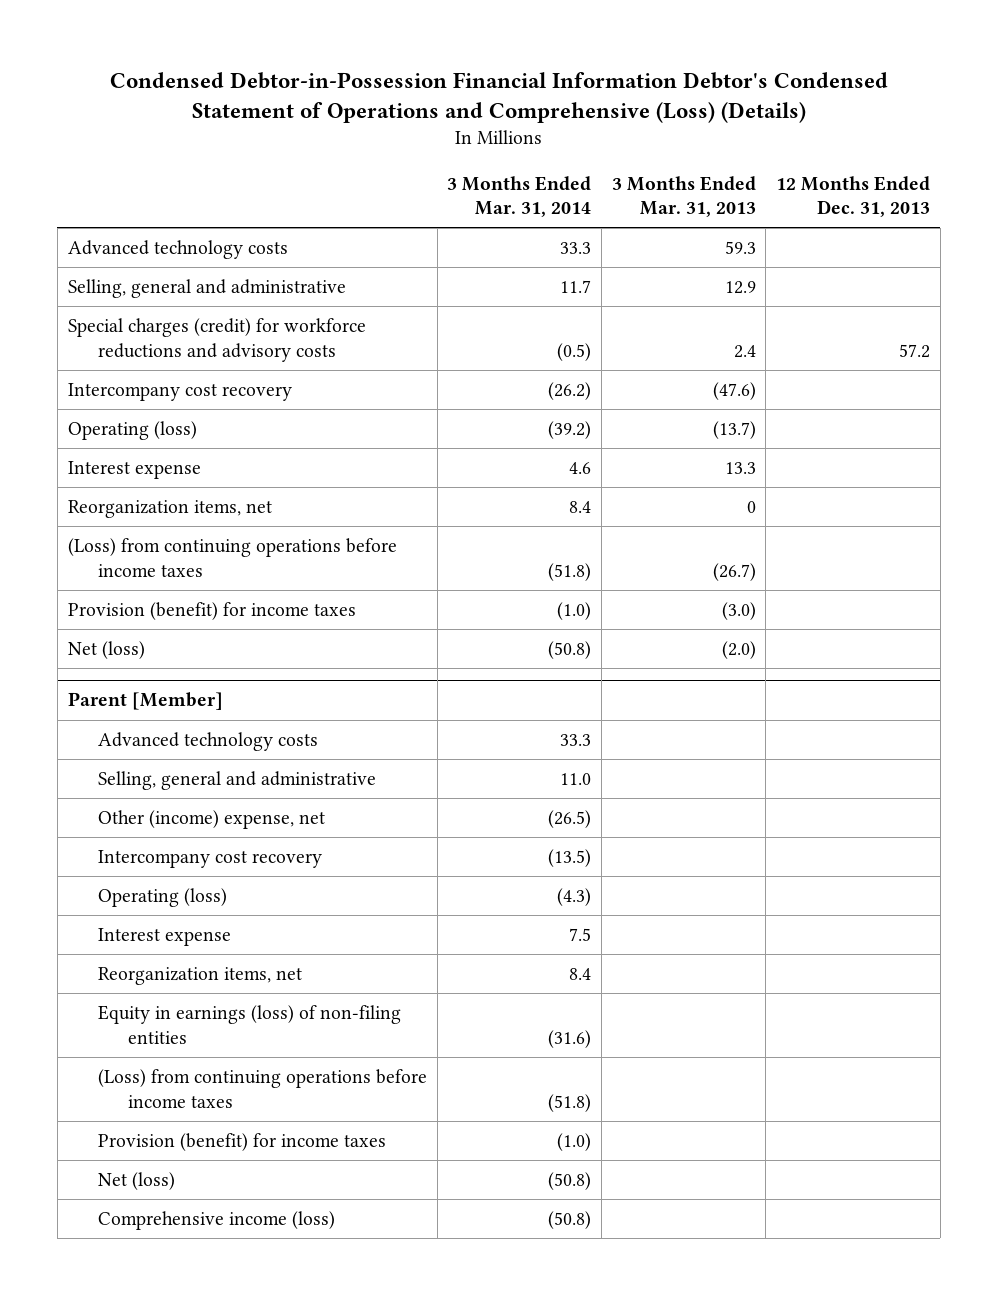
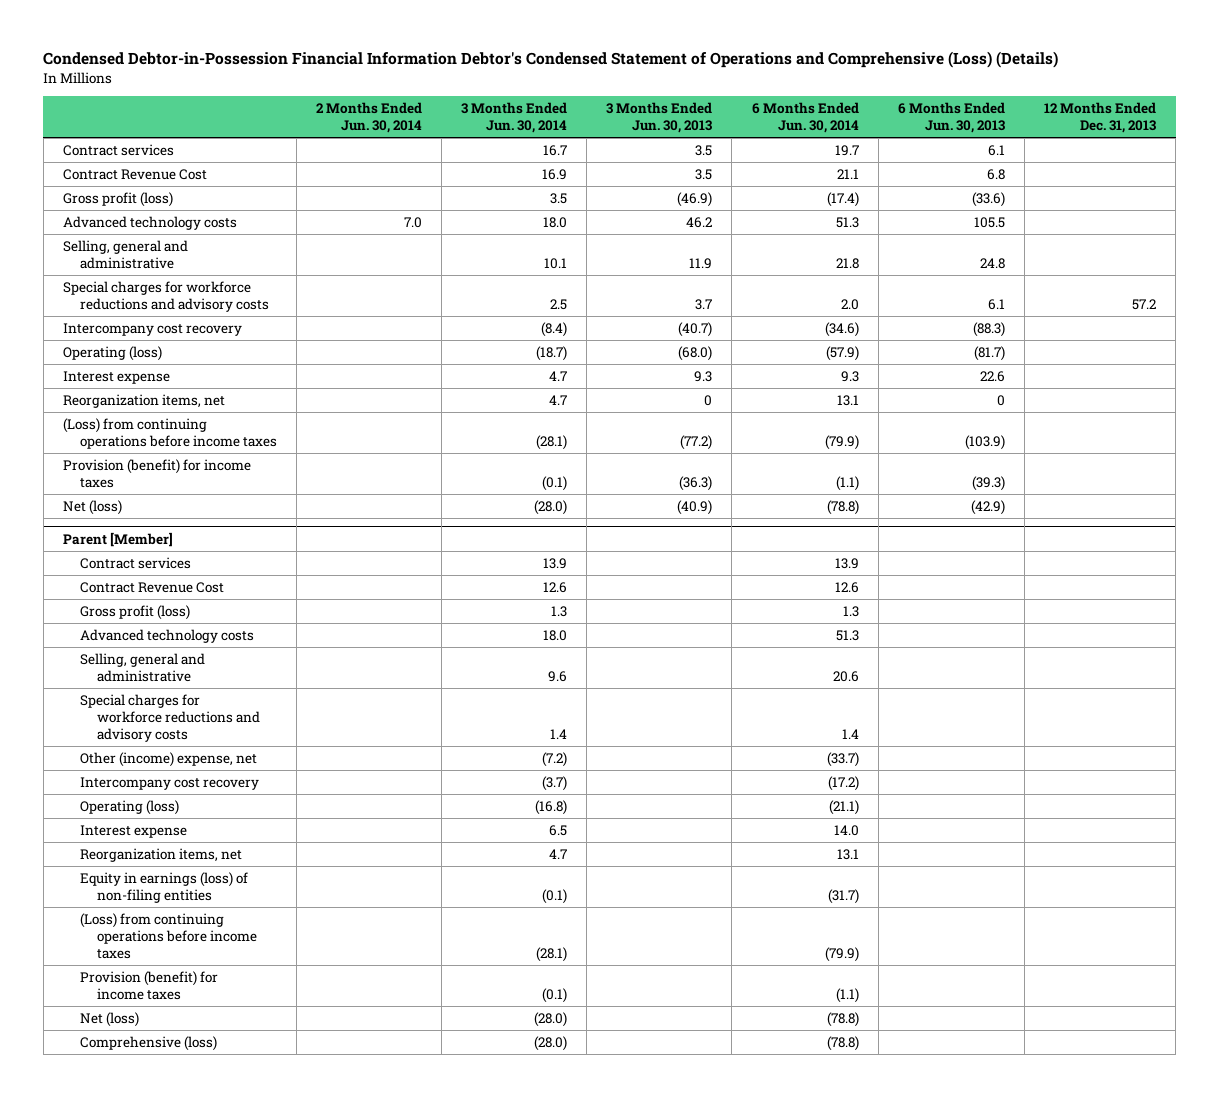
- | 3 Months Ended Mar. 31, 2014 | 3 Months Ended Mar. 31, 2013 | 12 Months Ended Dec. 31, 2013
+ | 2 Months Ended Jun. 30, 2014 | 3 Months Ended Jun. 30, 2014 | 3 Months Ended Jun. 30, 2013 | 6 Months Ended Jun. 30, 2014 | 6 Months Ended Jun. 30, 2013 | 12 Months Ended Dec. 31, 2013
+ Contract services | | 16.7 | 3.5 | 19.7 | 6.1 |
+ Contract Revenue Cost | | 16.9 | 3.5 | 21.1 | 6.8 |
+ Gross profit (loss) | | 3.5 | (46.9) | (17.4) | (33.6) |
- Special charges (credit) for workforce reductions and advisory costs | (0.5) | 2.4 | 57.2
+ Special charges for workforce reductions and advisory costs | | 2.5 | 3.7 | 2.0 | 6.1 | 57.2
@ Parent [Member]
+ Contract services | | 13.9 | | 13.9 | |
+ Contract Revenue Cost | | 12.6 | | 12.6 | |
+ Gross profit (loss) | | 1.3 | | 1.3 | |
+ Special charges for workforce reductions and advisory costs | | 1.4 | | 1.4 | |
- Comprehensive income (loss) | (50.8) | |
+ Comprehensive (loss) | | (28.0) | | (78.8) | |

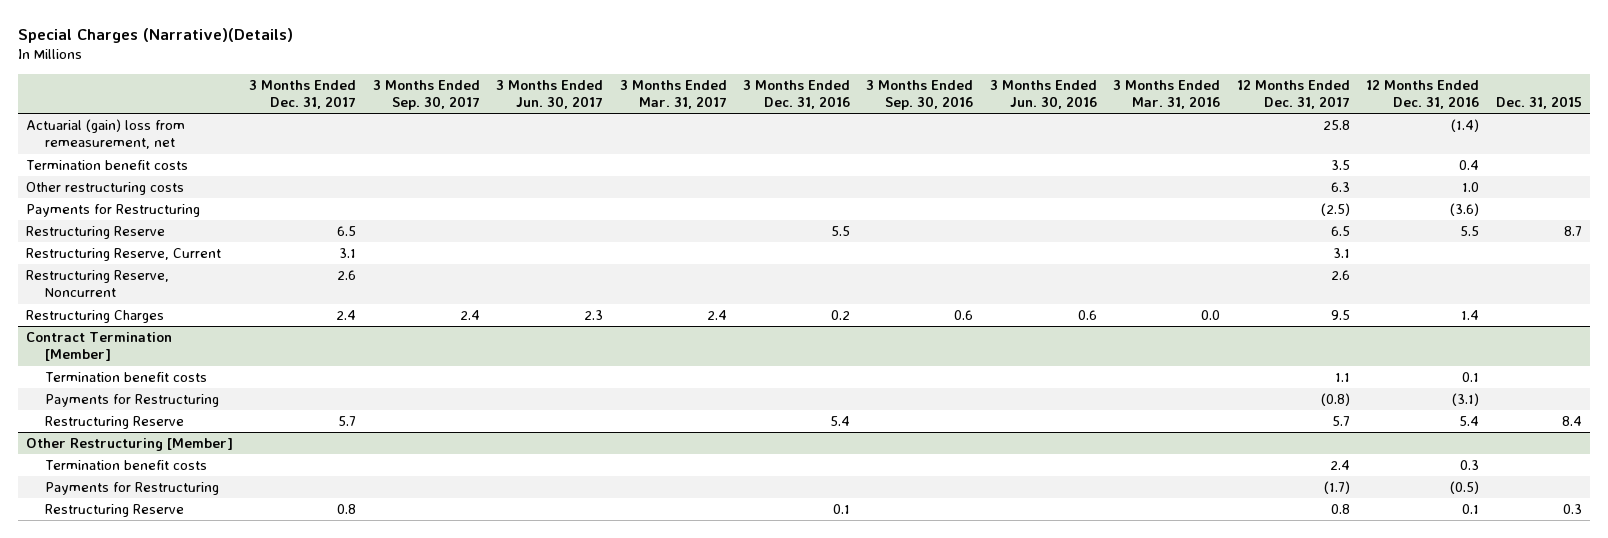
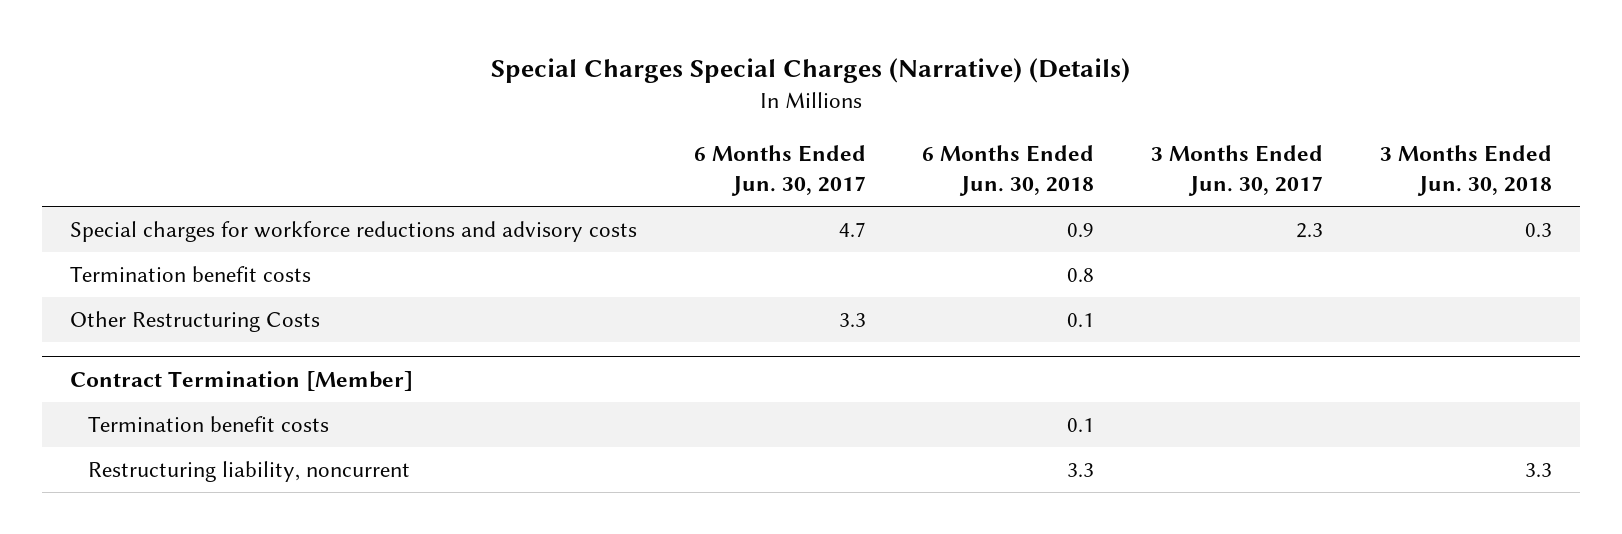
- Special Charges (Narrative)(Details)
+ Special Charges Special Charges (Narrative) (Details)
- | 3 Months Ended Dec. 31, 2017 | 3 Months Ended Sep. 30, 2017 | 3 Months Ended Jun. 30, 2017 | 3 Months Ended Mar. 31, 2017 | 3 Months Ended Dec. 31, 2016 | 3 Months Ended Sep. 30, 2016 | 3 Months Ended Jun. 30, 2016 | 3 Months Ended Mar. 31, 2016 | 12 Months Ended Dec. 31, 2017 | 12 Months Ended Dec. 31, 2016 | Dec. 31, 2015
+ | 6 Months Ended Jun. 30, 2017 | 6 Months Ended Jun. 30, 2018 | 3 Months Ended Jun. 30, 2017 | 3 Months Ended Jun. 30, 2018
- Actuarial (gain) loss from remeasurement, net | | | | | | | | | 25.8 | (1.4) |
+ Special charges for workforce reductions and advisory costs | 4.7 | 0.9 | 2.3 | 0.3
- Other restructuring costs | | | | | | | | | 6.3 | 1.0 |
- Payments for Restructuring | | | | | | | | | (2.5) | (3.6) |
- Restructuring Reserve | 6.5 | | | | 5.5 | | | | 6.5 | 5.5 | 8.7
- Restructuring Reserve, Current | 3.1 | | | | | | | | 3.1 | |
- Restructuring Reserve, Noncurrent | 2.6 | | | | | | | | 2.6 | |
- Restructuring Charges | 2.4 | 2.4 | 2.3 | 2.4 | 0.2 | 0.6 | 0.6 | 0.0 | 9.5 | 1.4 |
+ Other Restructuring Costs | 3.3 | 0.1 | |
@ Contract Termination [Member]
- Payments for Restructuring | | | | | | | | | (0.8) | (3.1) |
- Restructuring Reserve | 5.7 | | | | 5.4 | | | | 5.7 | 5.4 | 8.4
- Other Restructuring [Member]
- Termination benefit costs | | | | | | | | | 2.4 | 0.3 |
- Payments for Restructuring | | | | | | | | | (1.7) | (0.5) |
- Restructuring Reserve | 0.8 | | | | 0.1 | | | | 0.8 | 0.1 | 0.3
@ Contract Termination [Member]
+ Restructuring liability, noncurrent | | 3.3 | | 3.3

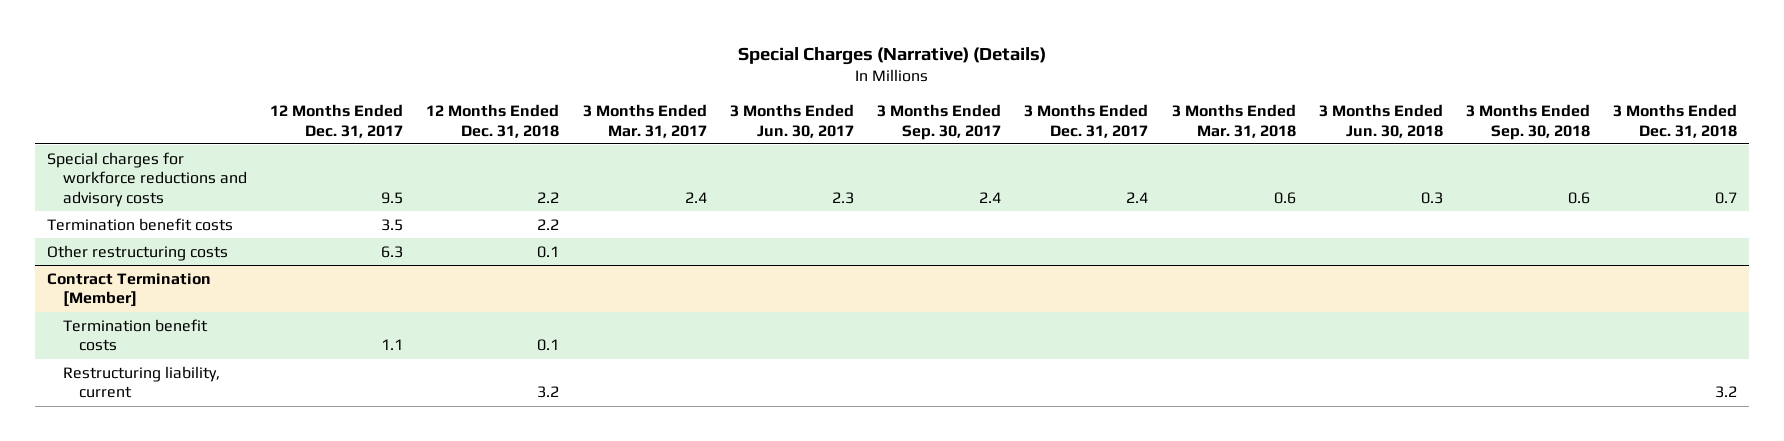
- Special Charges Special Charges (Narrative) (Details)
+ Special Charges (Narrative) (Details)
- | 6 Months Ended Jun. 30, 2017 | 6 Months Ended Jun. 30, 2018 | 3 Months Ended Jun. 30, 2017 | 3 Months Ended Jun. 30, 2018
+ | 12 Months Ended Dec. 31, 2017 | 12 Months Ended Dec. 31, 2018 | 3 Months Ended Mar. 31, 2017 | 3 Months Ended Jun. 30, 2017 | 3 Months Ended Sep. 30, 2017 | 3 Months Ended Dec. 31, 2017 | 3 Months Ended Mar. 31, 2018 | 3 Months Ended Jun. 30, 2018 | 3 Months Ended Sep. 30, 2018 | 3 Months Ended Dec. 31, 2018
- Other Restructuring Costs | 3.3 | 0.1 | |
+ Other restructuring costs | 6.3 | 0.1 | | | | | | | |
@ Contract Termination [Member]
- Restructuring liability, noncurrent | | 3.3 | | 3.3
+ Restructuring liability, current | | 3.2 | | | | | | | | 3.2

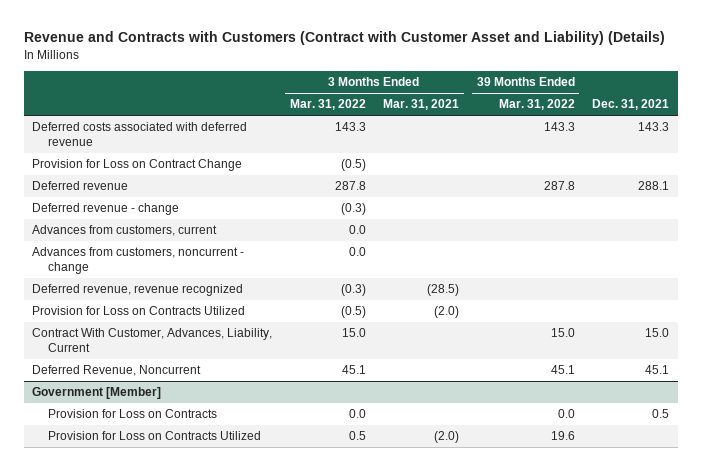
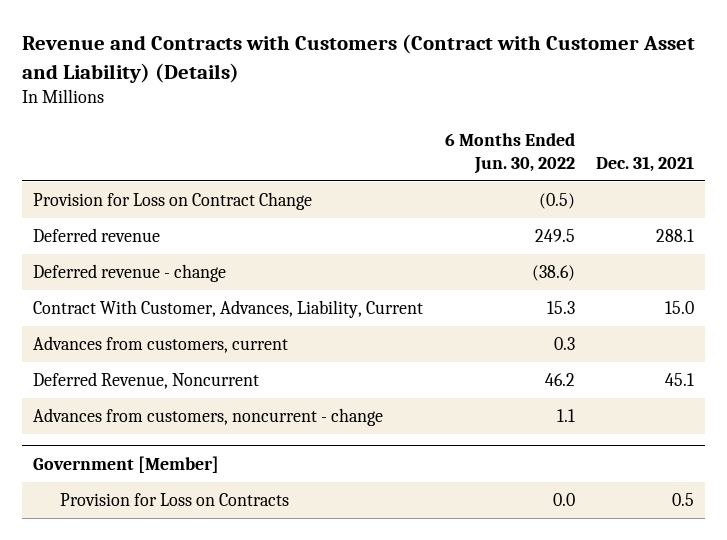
- | 3 Months Ended Mar. 31, 2022 | 3 Months Ended Mar. 31, 2021 | 39 Months Ended Mar. 31, 2022 | Dec. 31, 2021
+ | 6 Months Ended Jun. 30, 2022 | Dec. 31, 2021
- Deferred costs associated with deferred revenue | 143.3 | | 143.3 | 143.3
- Deferred revenue, revenue recognized | (0.3) | (28.5) | |
- Provision for Loss on Contracts Utilized | (0.5) | (2.0) | |
moved down: Advances from customers, current | 0.3 |
moved down: Advances from customers, noncurrent - change | 1.1 |
@ Government [Member]
- Provision for Loss on Contracts Utilized | 0.5 | (2.0) | 19.6 |

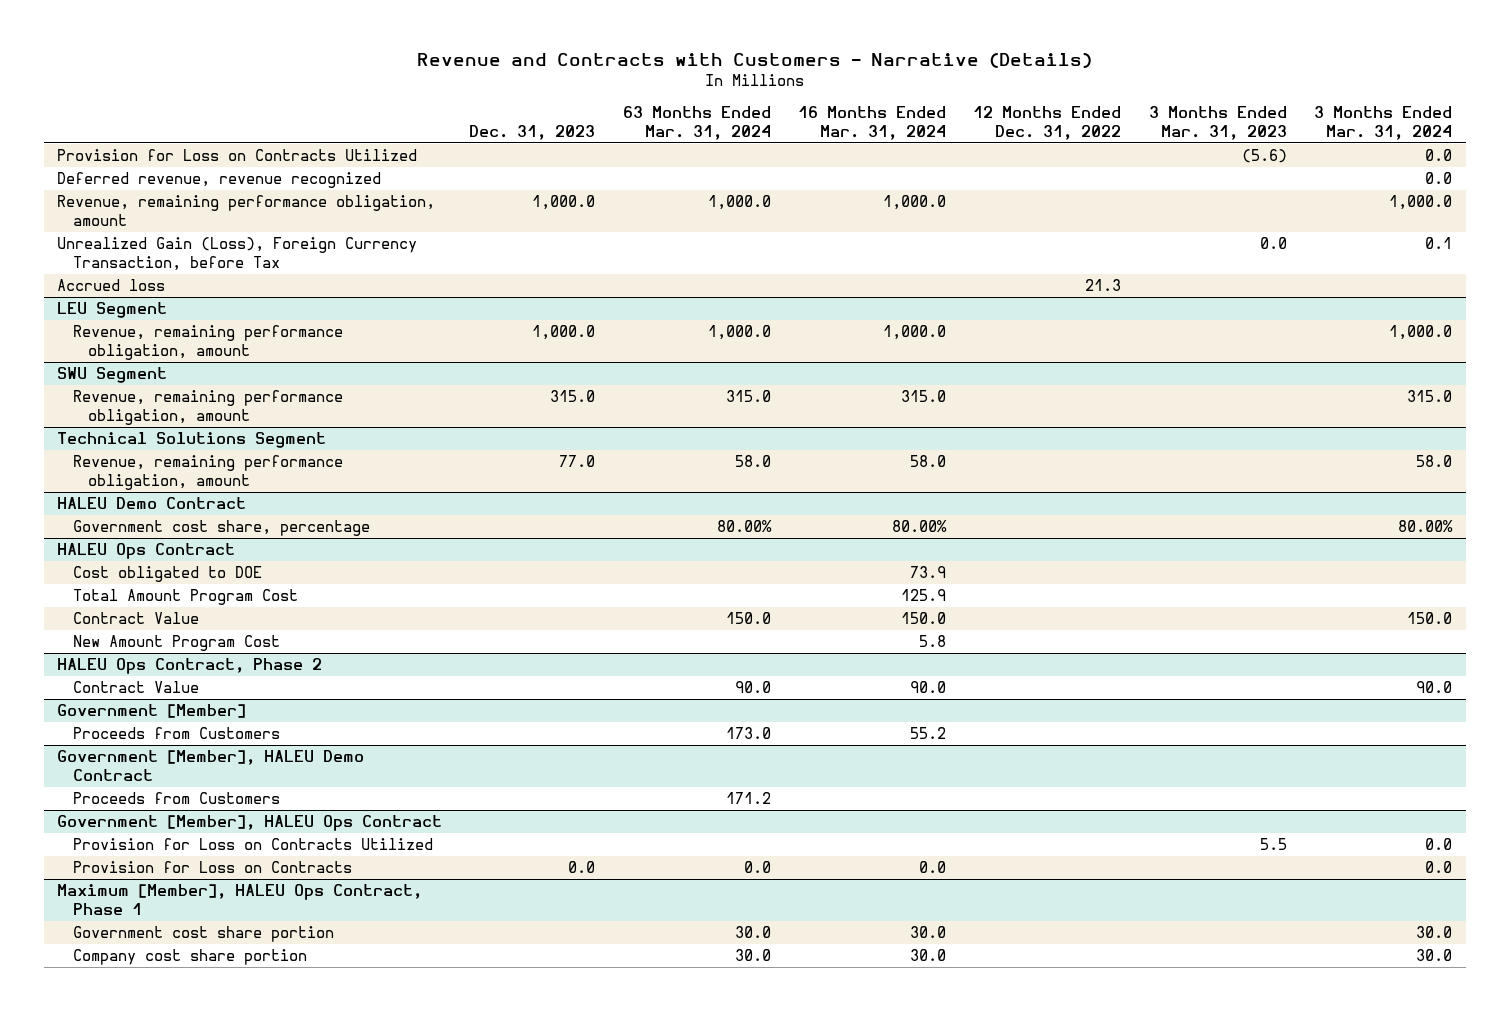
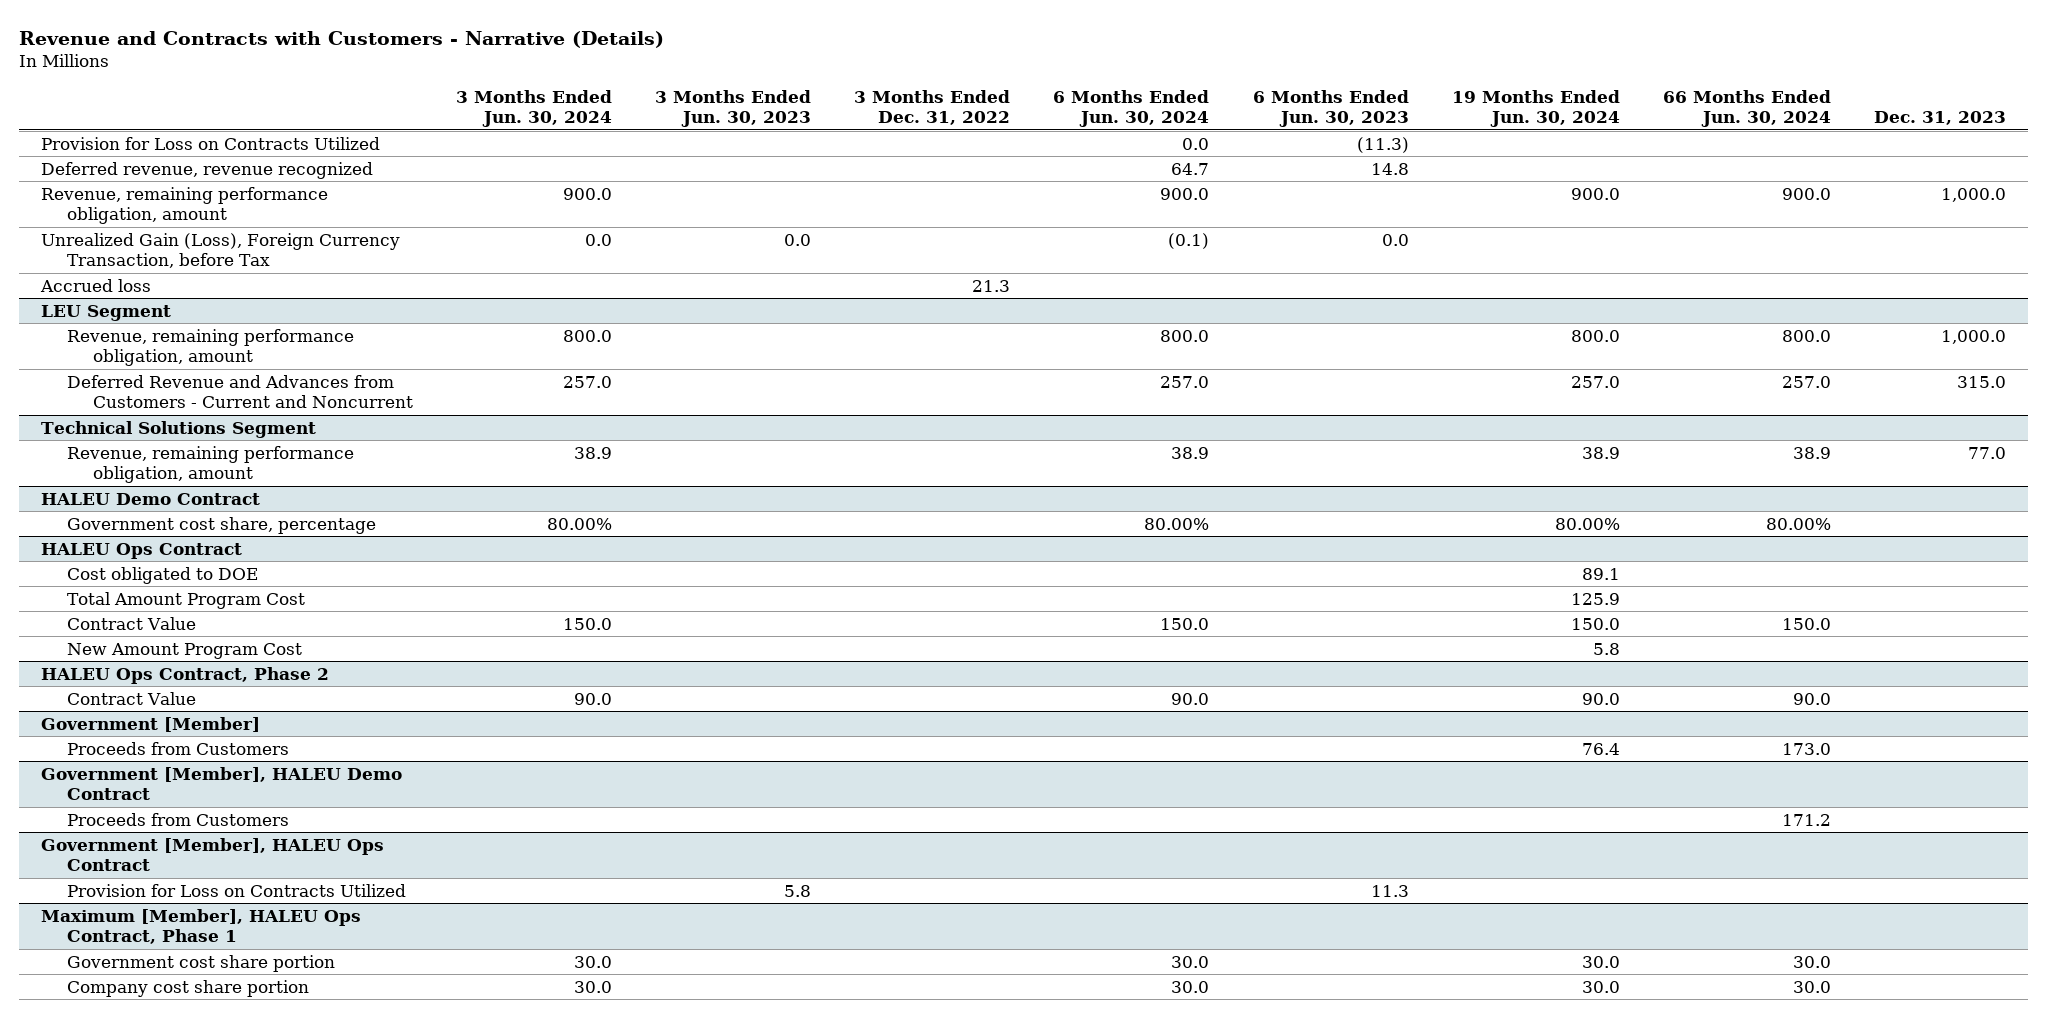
- | Dec. 31, 2023 | 63 Months Ended Mar. 31, 2024 | 16 Months Ended Mar. 31, 2024 | 12 Months Ended Dec. 31, 2022 | 3 Months Ended Mar. 31, 2023 | 3 Months Ended Mar. 31, 2024
+ | 3 Months Ended Jun. 30, 2024 | 3 Months Ended Jun. 30, 2023 | 3 Months Ended Dec. 31, 2022 | 6 Months Ended Jun. 30, 2024 | 6 Months Ended Jun. 30, 2023 | 19 Months Ended Jun. 30, 2024 | 66 Months Ended Jun. 30, 2024 | Dec. 31, 2023
- SWU Segment
- Revenue, remaining performance obligation, amount | 315.0 | 315.0 | 315.0 | | | 315.0
@ LEU Segment
+ Deferred Revenue and Advances from Customers - Current and Noncurrent | 257.0 | | | 257.0 | | 257.0 | 257.0 | 315.0
@ Government [Member], HALEU Ops Contract
- Provision for Loss on Contracts | 0.0 | 0.0 | 0.0 | | | 0.0

